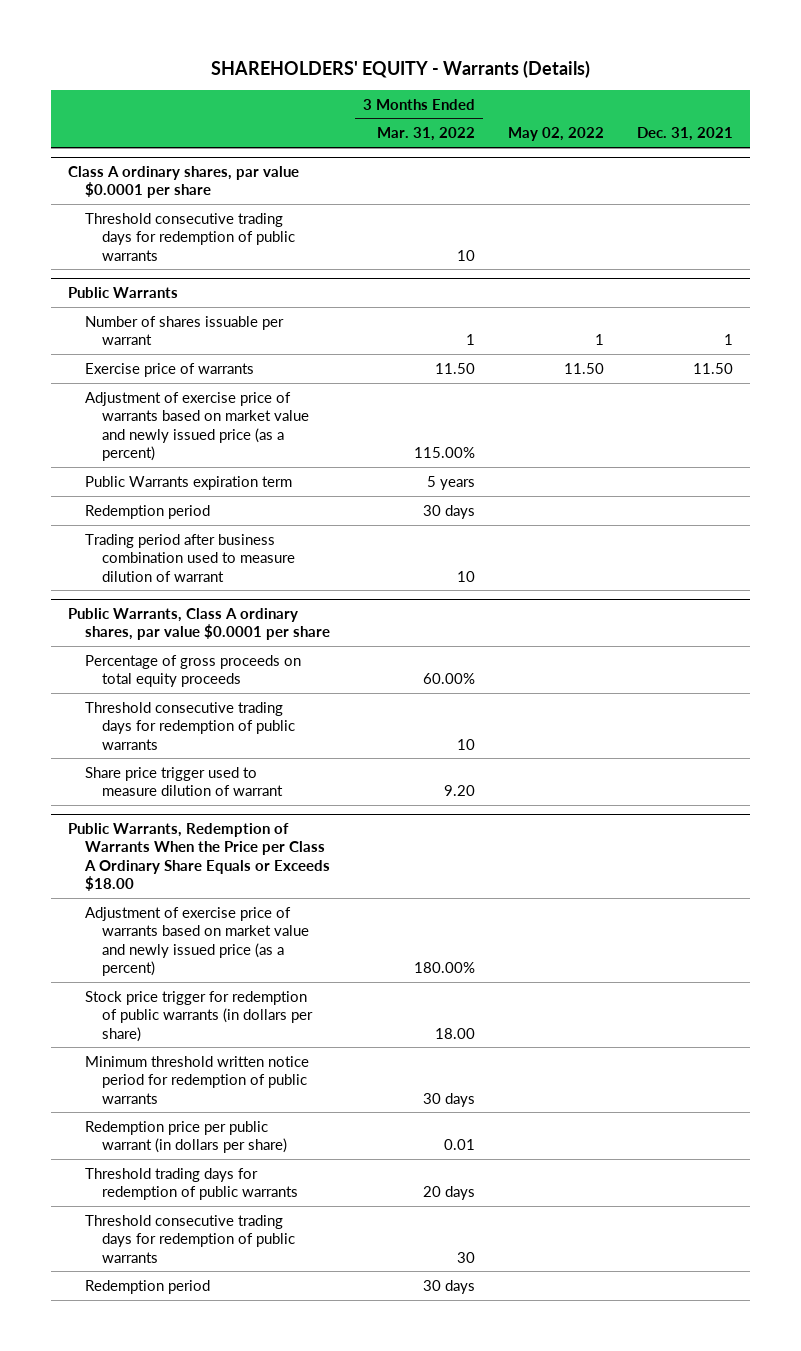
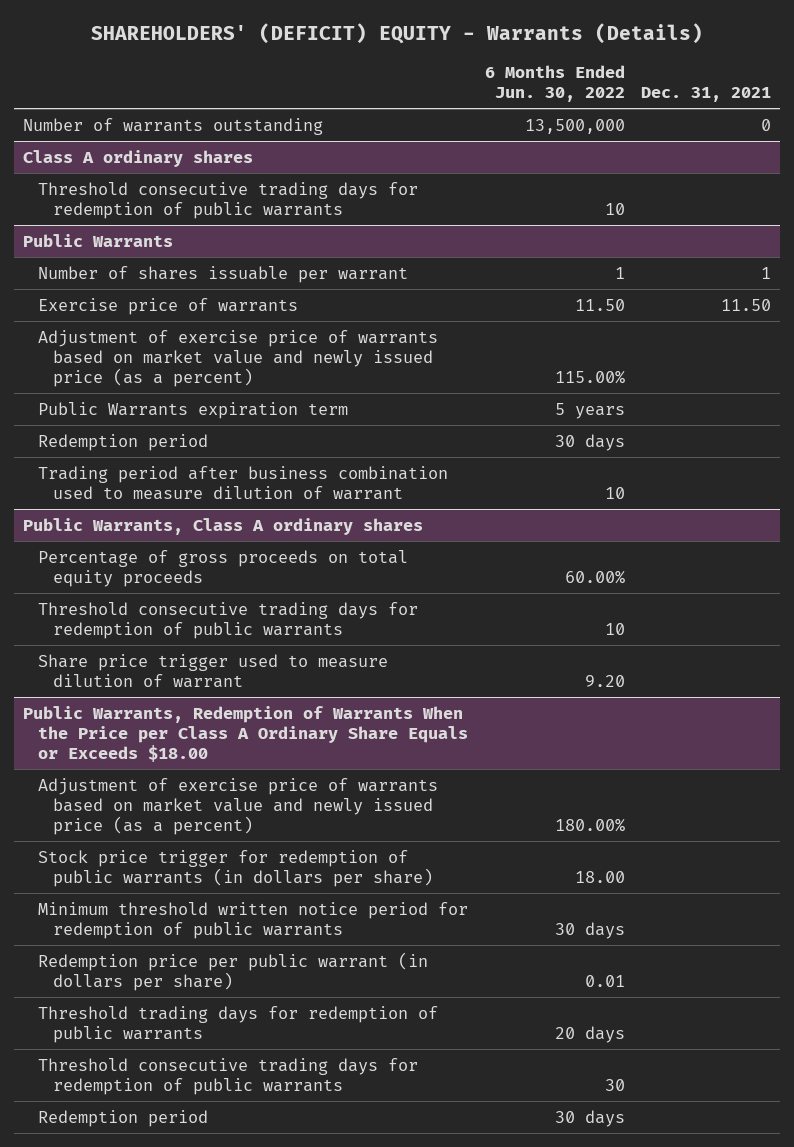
- SHAREHOLDERS' EQUITY - Warrants (Details)
+ SHAREHOLDERS' (DEFICIT) EQUITY - Warrants (Details)
- | 3 Months Ended Mar. 31, 2022 | May 02, 2022 | Dec. 31, 2021
+ | 6 Months Ended Jun. 30, 2022 | Dec. 31, 2021
- Class A ordinary shares, par value $0.0001 per share
+ Number of warrants outstanding | 13,500,000 | 0
+ Class A ordinary shares
- Public Warrants, Class A ordinary shares, par value $0.0001 per share
+ Public Warrants, Class A ordinary shares

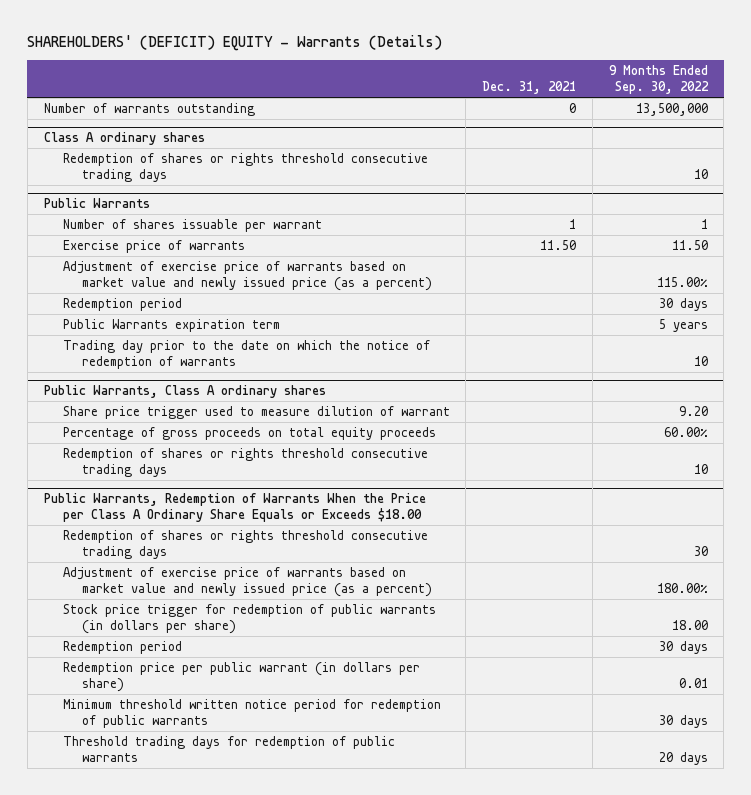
- | 6 Months Ended Jun. 30, 2022 | Dec. 31, 2021
+ | Dec. 31, 2021 | 9 Months Ended Sep. 30, 2022
@ Class A ordinary shares
- Threshold consecutive trading days for redemption of public warrants | 10 |
+ Redemption of shares or rights threshold consecutive trading days | | 10
@ Public Warrants
- Trading period after business combination used to measure dilution of warrant | 10 |
moved down: Public Warrants expiration term | | 5 years
+ Trading day prior to the date on which the notice of redemption of warrants | | 10
@ Public Warrants, Class A ordinary shares
- Threshold consecutive trading days for redemption of public warrants | 10 |
moved down: Percentage of gross proceeds on total equity proceeds | | 60.00%
+ Redemption of shares or rights threshold consecutive trading days | | 10
@ Public Warrants, Redemption of Warrants When the Price per Class A Ordinary Share Equals or Exceeds $18.00
+ Redemption of shares or rights threshold consecutive trading days | | 30
moved up: Redemption period | | 30 days
moved down: Minimum threshold written notice period for redemption of public warrants | | 30 days
- Threshold consecutive trading days for redemption of public warrants | 30 |

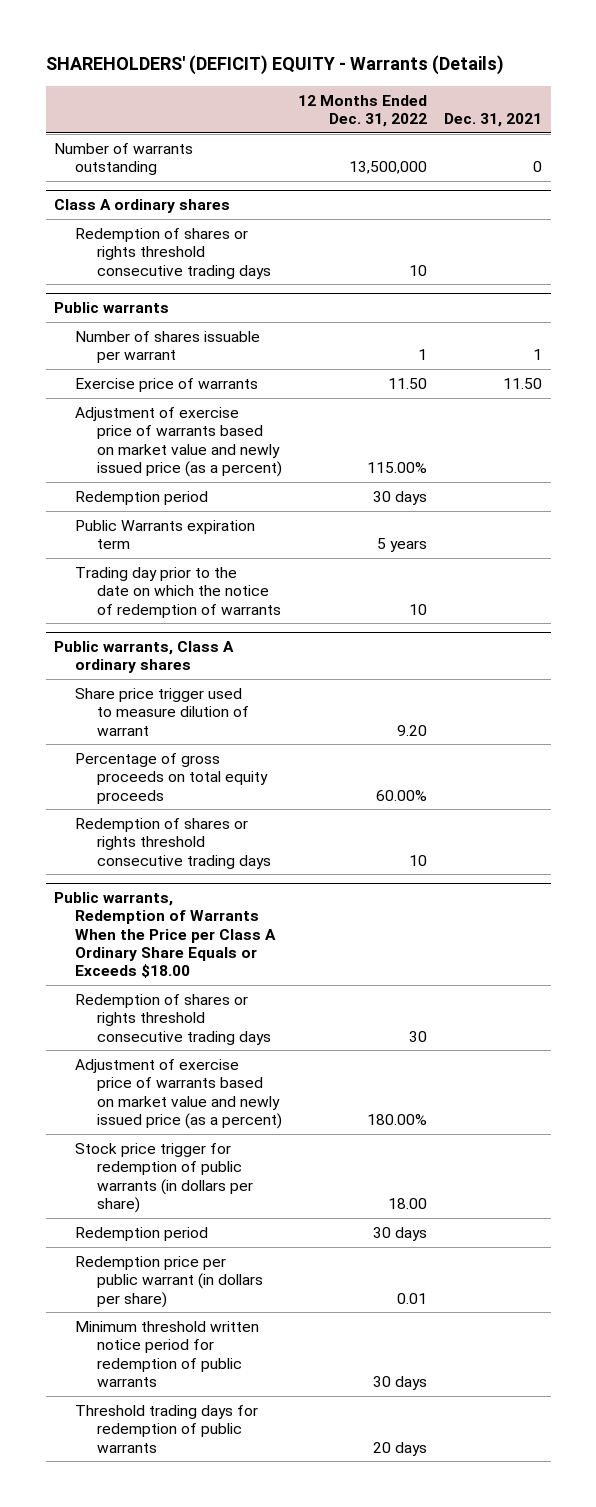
- | Dec. 31, 2021 | 9 Months Ended Sep. 30, 2022
+ | 12 Months Ended Dec. 31, 2022 | Dec. 31, 2021
- Public Warrants
+ Public warrants
- Public Warrants, Class A ordinary shares
+ Public warrants, Class A ordinary shares
- Public Warrants, Redemption of Warrants When the Price per Class A Ordinary Share Equals or Exceeds $18.00
+ Public warrants, Redemption of Warrants When the Price per Class A Ordinary Share Equals or Exceeds $18.00

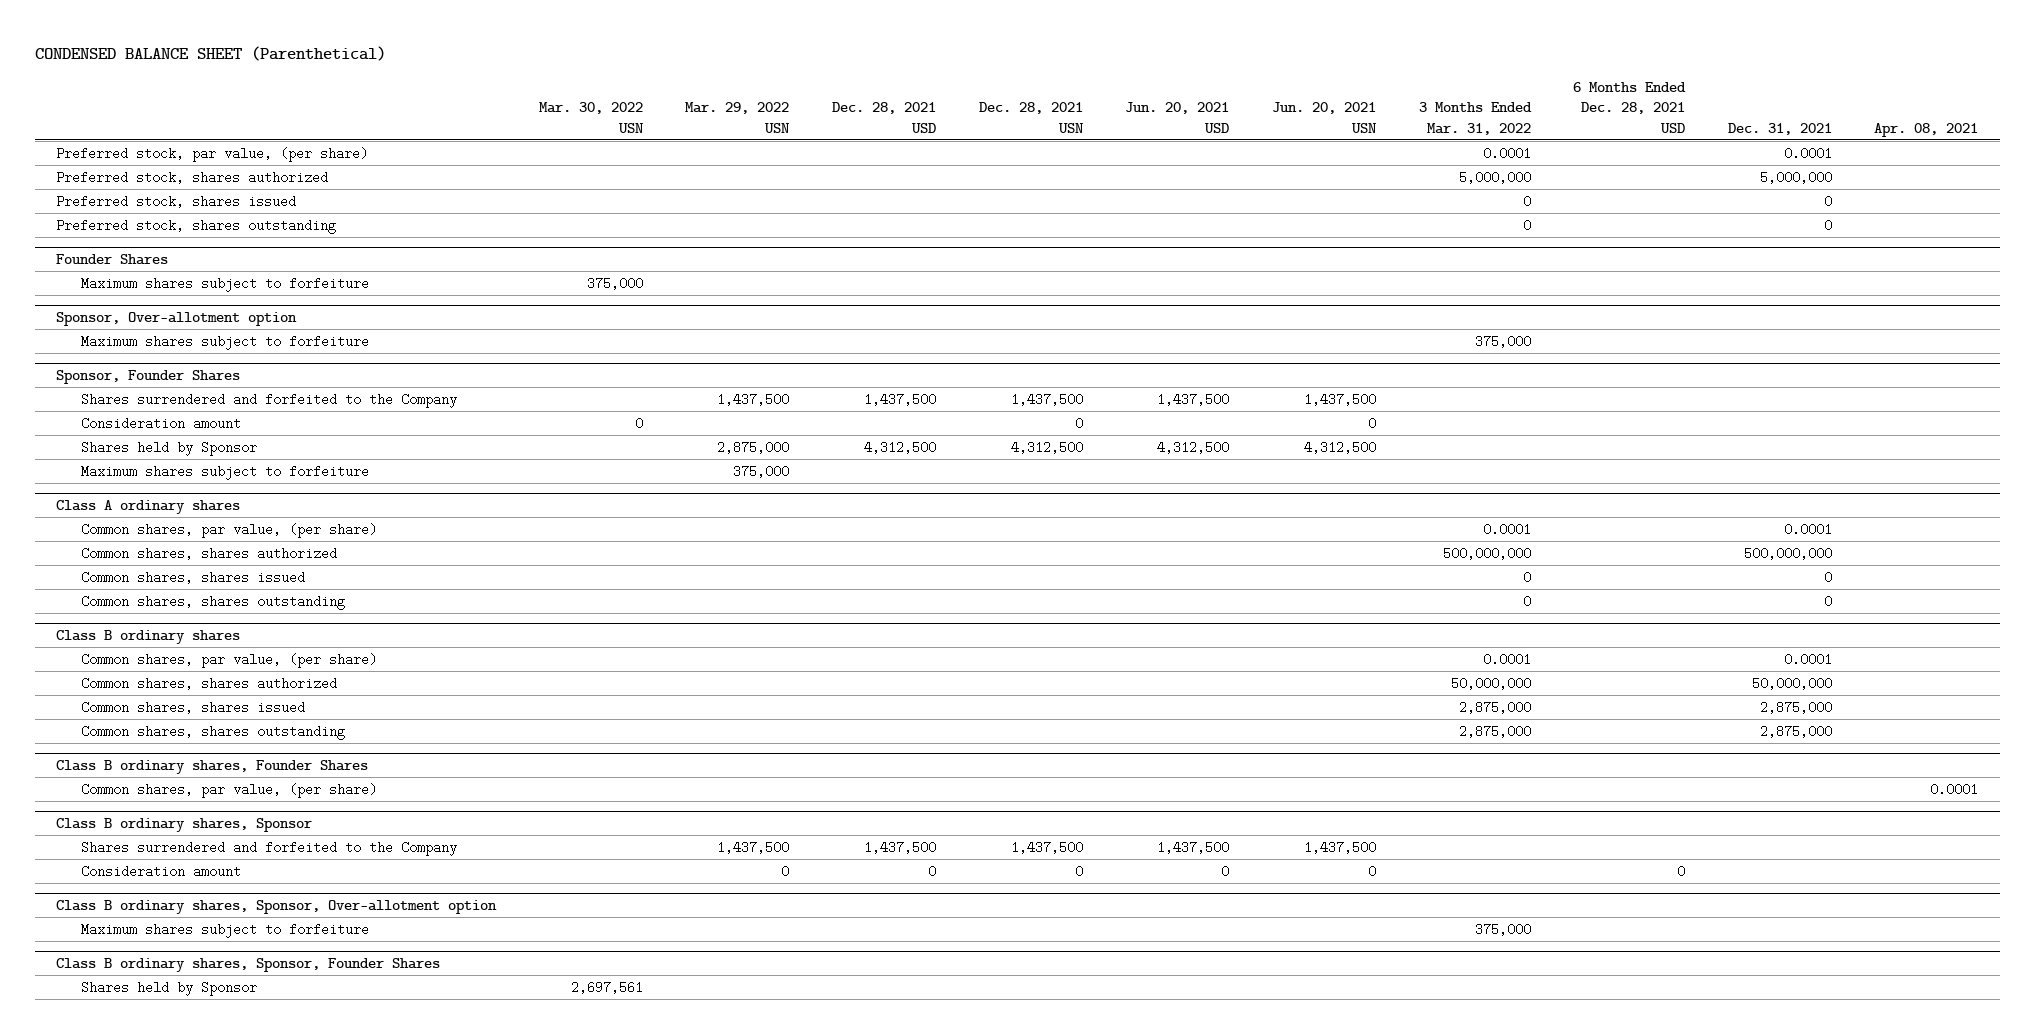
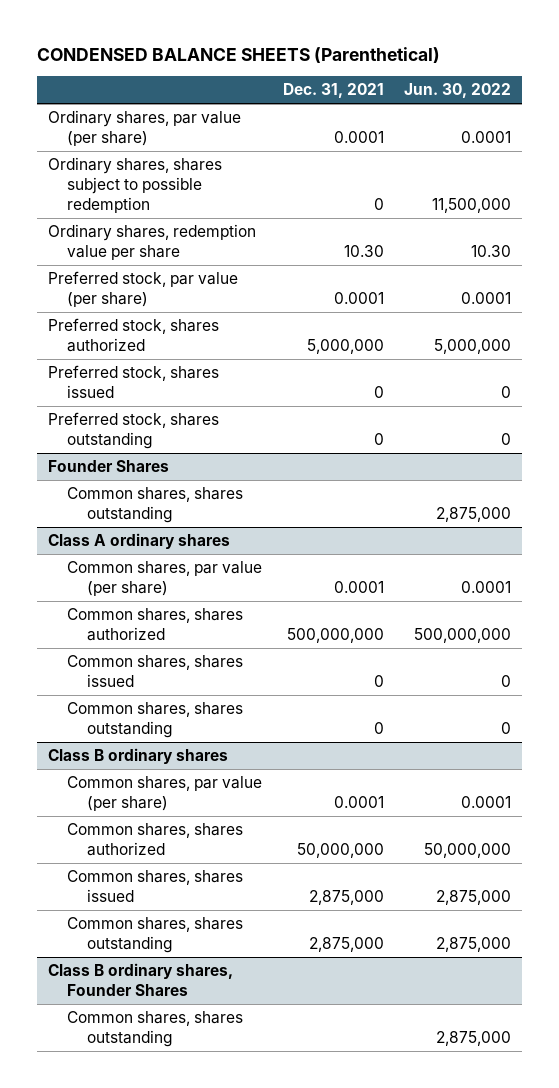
- CONDENSED BALANCE SHEET (Parenthetical)
+ CONDENSED BALANCE SHEETS (Parenthetical)
- | Mar. 30, 2022 USN | Mar. 29, 2022 USN | Dec. 28, 2021 USD | Dec. 28, 2021 USN | Jun. 20, 2021 USD | Jun. 20, 2021 USN | 3 Months Ended Mar. 31, 2022 | 6 Months Ended Dec. 28, 2021 USD | Dec. 31, 2021 | Apr. 08, 2021
+ | Dec. 31, 2021 | Jun. 30, 2022
- Preferred stock, par value, (per share) | | | | | | | 0.0001 | | 0.0001 |
+ Ordinary shares, par value (per share) | 0.0001 | 0.0001
+ Ordinary shares, shares subject to possible redemption | 0 | 11,500,000
+ Ordinary shares, redemption value per share | 10.30 | 10.30
+ Preferred stock, par value (per share) | 0.0001 | 0.0001
@ Founder Shares
- Maximum shares subject to forfeiture | 375,000 | | | | | | | | |
- Sponsor, Over-allotment option
- Maximum shares subject to forfeiture | | | | | | | 375,000 | | |
- Sponsor, Founder Shares
- Shares surrendered and forfeited to the Company | | 1,437,500 | 1,437,500 | 1,437,500 | 1,437,500 | 1,437,500 | | | |
- Consideration amount | 0 | | | 0 | | 0 | | | |
- Shares held by Sponsor | | 2,875,000 | 4,312,500 | 4,312,500 | 4,312,500 | 4,312,500 | | | |
- Maximum shares subject to forfeiture | | 375,000 | | | | | | | |
@ Founder Shares
+ Common shares, shares outstanding | | 2,875,000
@ Class A ordinary shares
- Common shares, par value, (per share) | | | | | | | 0.0001 | | 0.0001 |
+ Common shares, par value (per share) | 0.0001 | 0.0001
@ Class B ordinary shares
- Common shares, par value, (per share) | | | | | | | 0.0001 | | 0.0001 |
+ Common shares, par value (per share) | 0.0001 | 0.0001
@ Class B ordinary shares, Founder Shares
- Common shares, par value, (per share) | | | | | | | | | | 0.0001
- Class B ordinary shares, Sponsor
- Shares surrendered and forfeited to the Company | | 1,437,500 | 1,437,500 | 1,437,500 | 1,437,500 | 1,437,500 | | | |
- Consideration amount | | 0 | 0 | 0 | 0 | 0 | | 0 | |
- Class B ordinary shares, Sponsor, Over-allotment option
- Maximum shares subject to forfeiture | | | | | | | 375,000 | | |
- Class B ordinary shares, Sponsor, Founder Shares
- Shares held by Sponsor | 2,697,561 | | | | | | | | |
@ Class B ordinary shares, Founder Shares
+ Common shares, shares outstanding | | 2,875,000

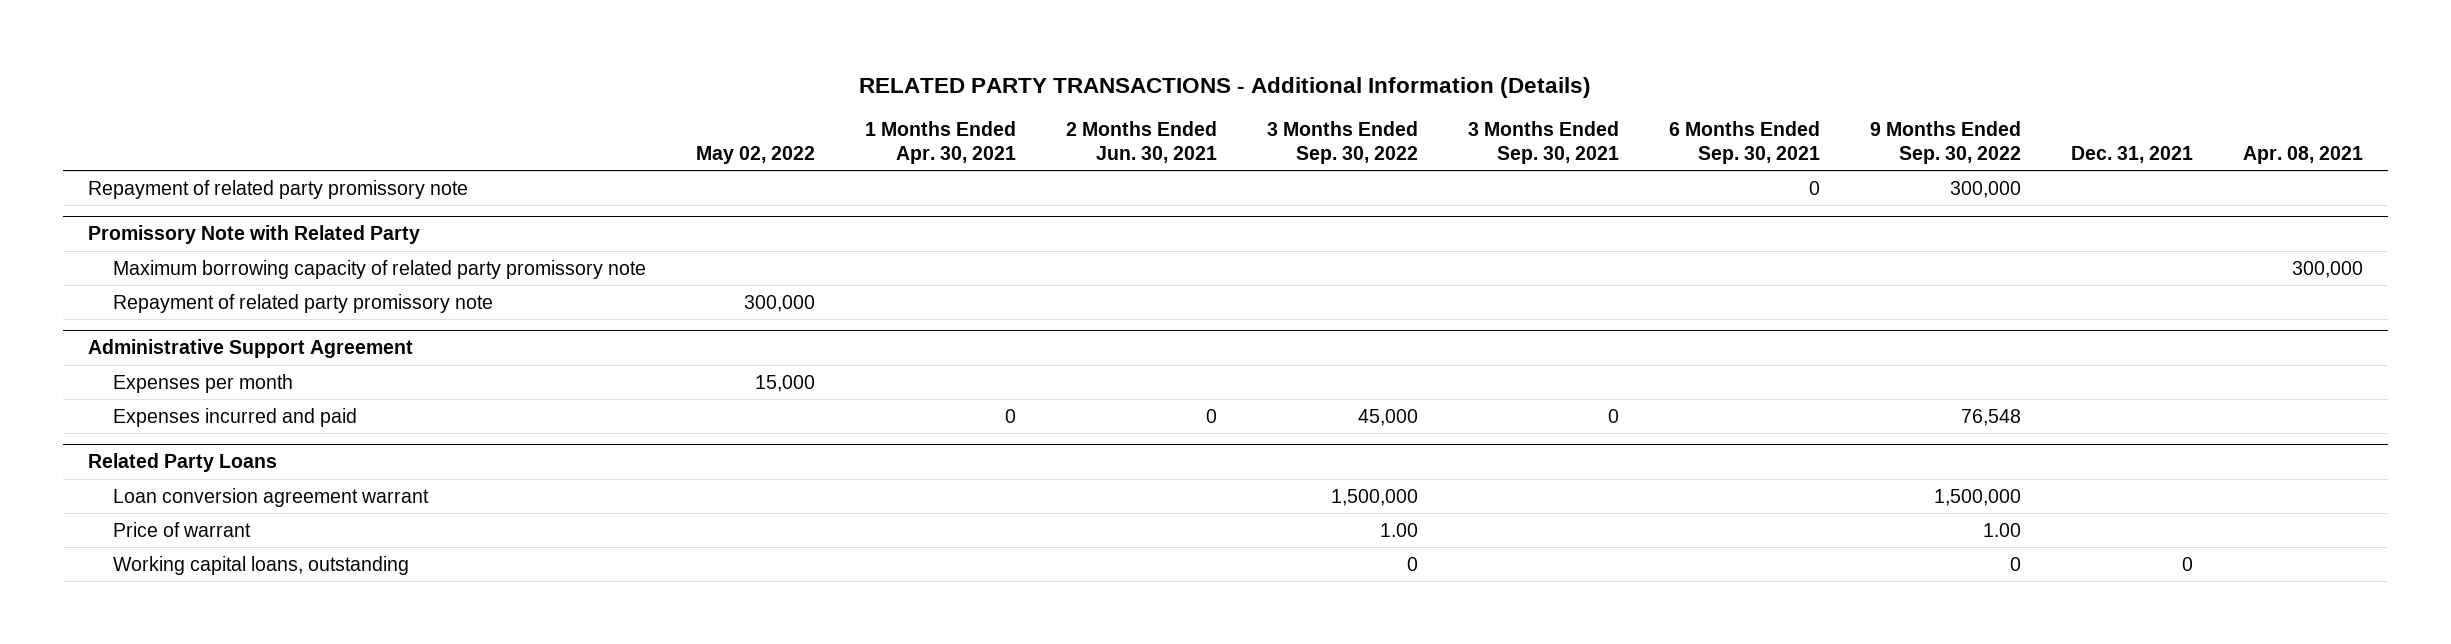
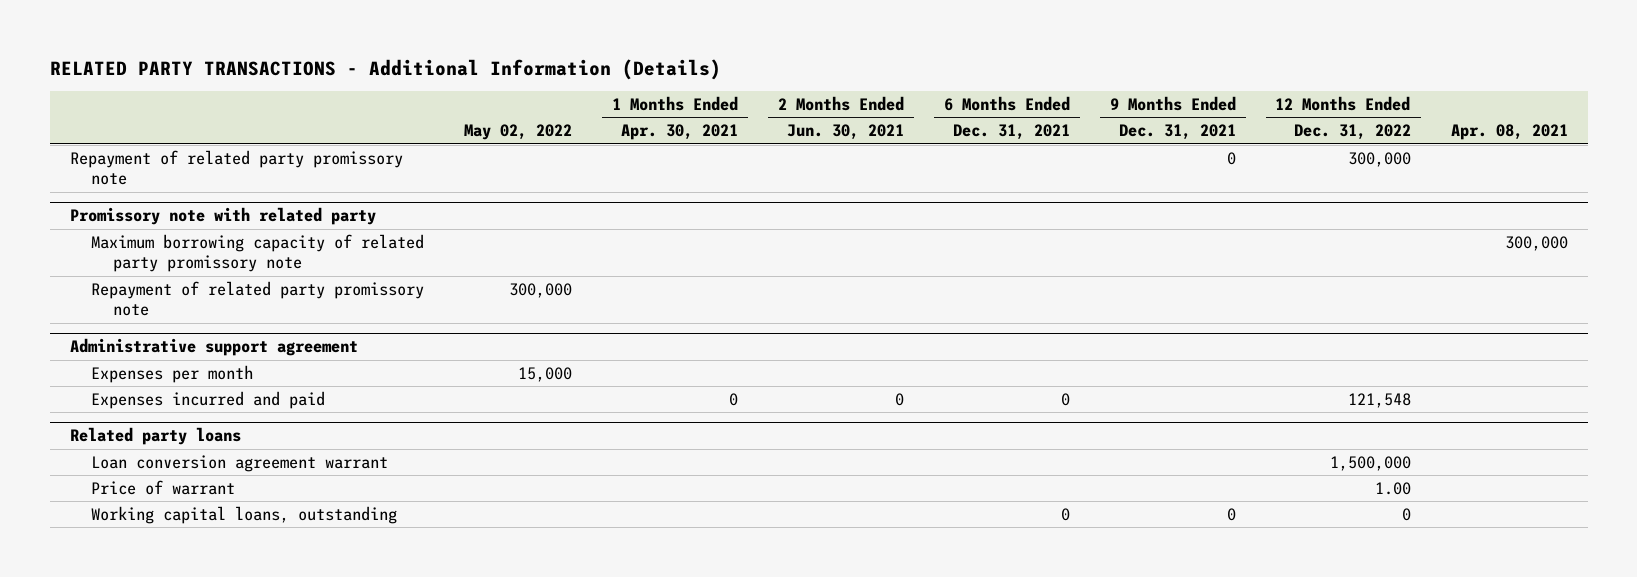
- | May 02, 2022 | 1 Months Ended Apr. 30, 2021 | 2 Months Ended Jun. 30, 2021 | 3 Months Ended Sep. 30, 2022 | 3 Months Ended Sep. 30, 2021 | 6 Months Ended Sep. 30, 2021 | 9 Months Ended Sep. 30, 2022 | Dec. 31, 2021 | Apr. 08, 2021
+ | May 02, 2022 | 1 Months Ended Apr. 30, 2021 | 2 Months Ended Jun. 30, 2021 | 6 Months Ended Dec. 31, 2021 | 9 Months Ended Dec. 31, 2021 | 12 Months Ended Dec. 31, 2022 | Apr. 08, 2021
- Promissory Note with Related Party
+ Promissory note with related party
- Administrative Support Agreement
+ Administrative support agreement
- Related Party Loans
+ Related party loans

